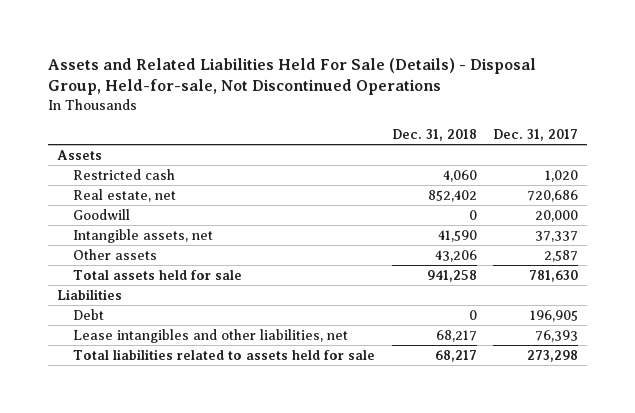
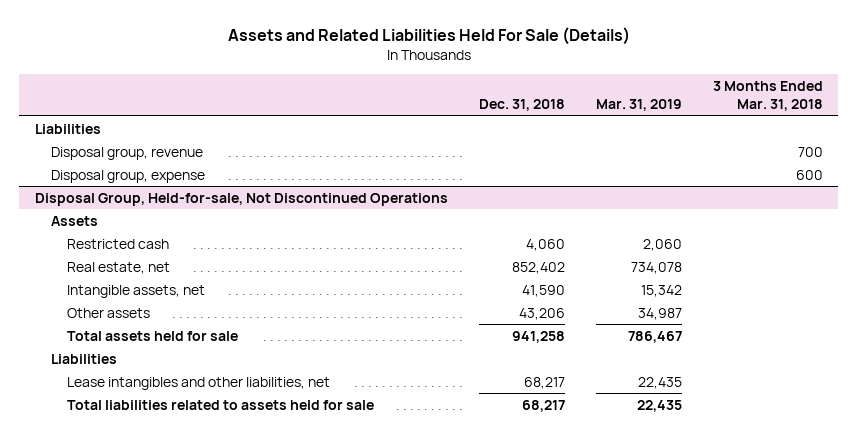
- Assets and Related Liabilities Held For Sale (Details) - Disposal Group, Held-for-sale, Not Discontinued Operations
+ Assets and Related Liabilities Held For Sale (Details)
- | Dec. 31, 2018 | Dec. 31, 2017
+ | Dec. 31, 2018 | Mar. 31, 2019 | 3 Months Ended Mar. 31, 2018
+ Liabilities
+ Disposal group, revenue | | | 700
+ Disposal group, expense | | | 600
+ Disposal Group, Held-for-sale, Not Discontinued Operations
- Goodwill | 0 | 20,000
- Debt | 0 | 196,905

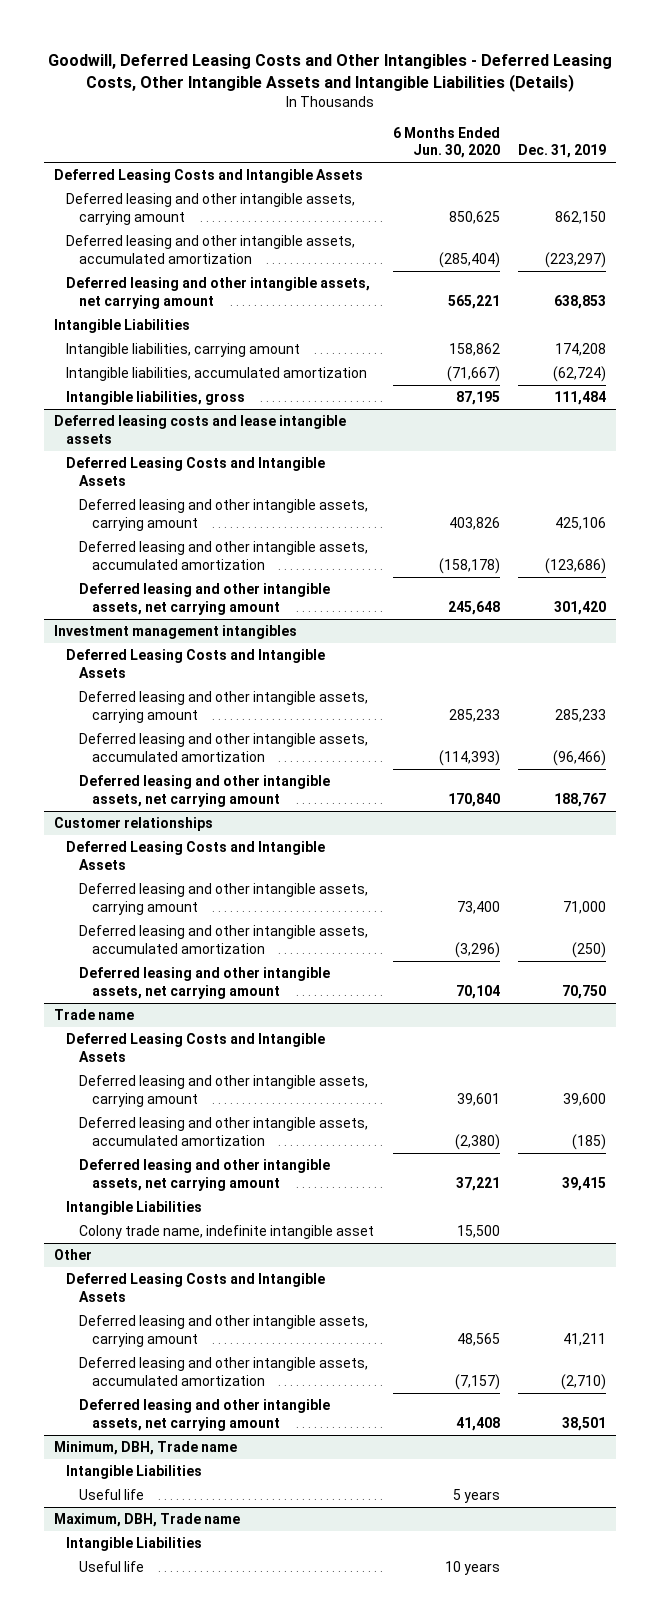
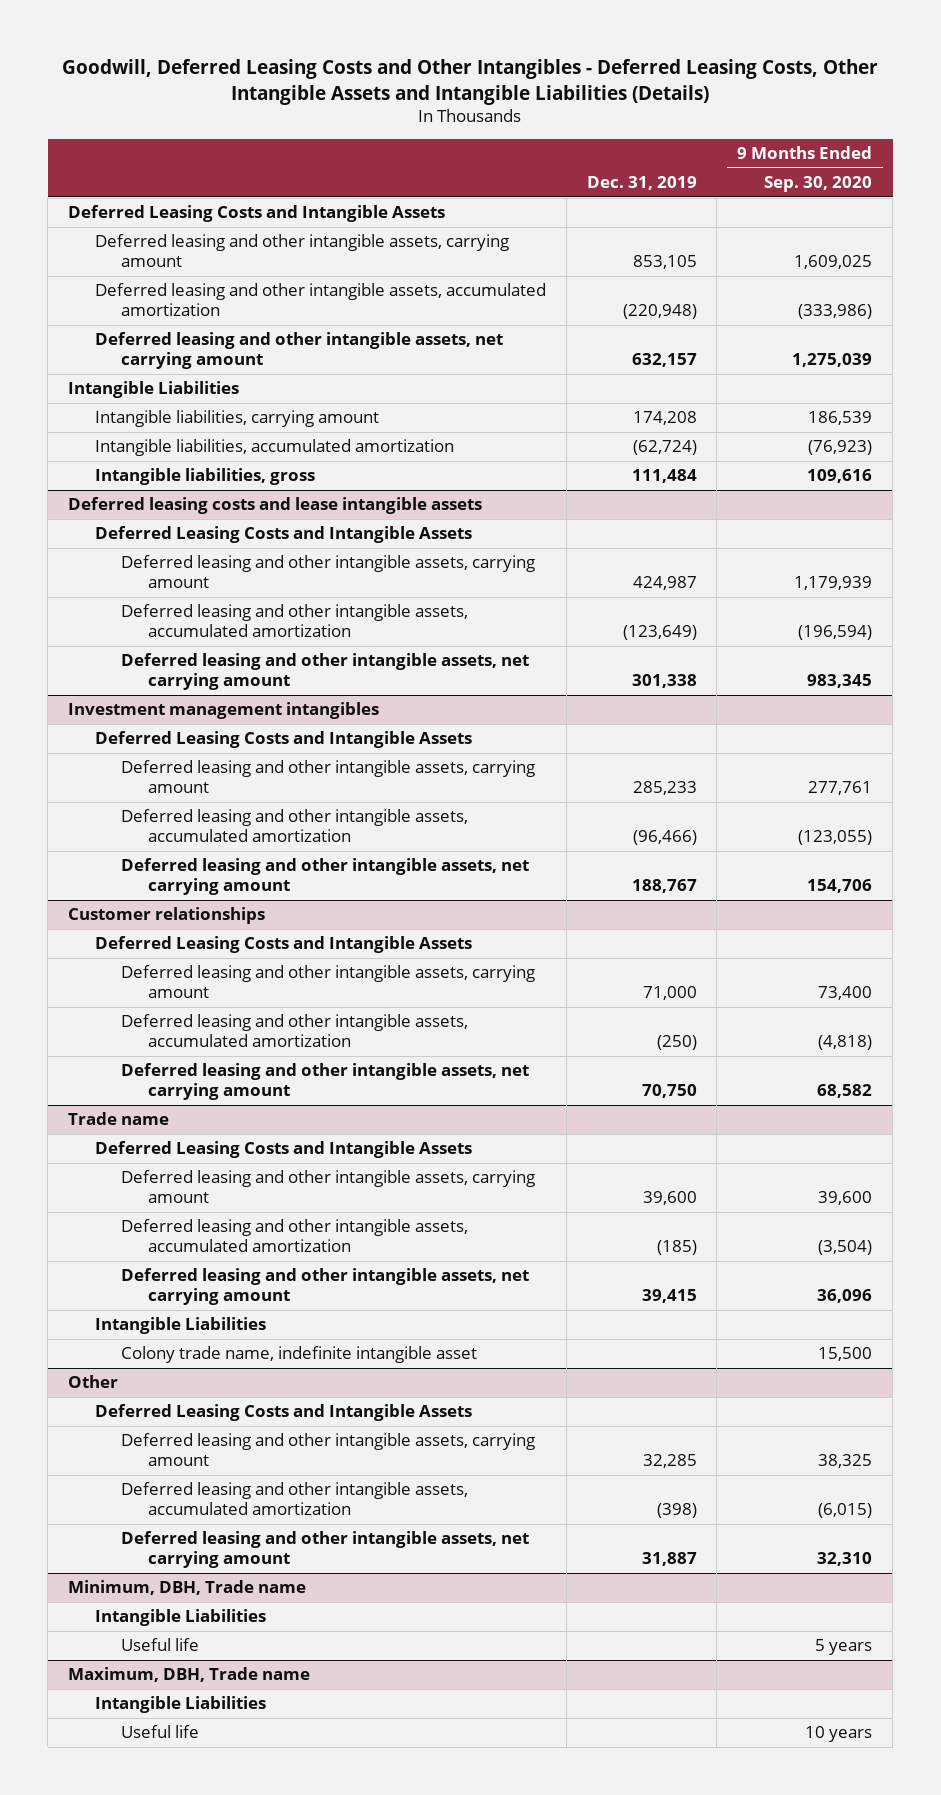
- | 6 Months Ended Jun. 30, 2020 | Dec. 31, 2019
+ | Dec. 31, 2019 | 9 Months Ended Sep. 30, 2020
- Deferred leasing and other intangible assets, carrying amount | 850,625 | 862,150
- Deferred leasing and other intangible assets, accumulated amortization | (285,404) | (223,297)
- Deferred leasing and other intangible assets, net carrying amount | 565,221 | 638,853
+ Deferred leasing and other intangible assets, carrying amount | 853,105 | 1,609,025
+ Deferred leasing and other intangible assets, accumulated amortization | (220,948) | (333,986)
+ Deferred leasing and other intangible assets, net carrying amount | 632,157 | 1,275,039
@ Deferred leasing costs and lease intangible assets
- Deferred leasing and other intangible assets, carrying amount | 403,826 | 425,106
- Deferred leasing and other intangible assets, accumulated amortization | (158,178) | (123,686)
- Deferred leasing and other intangible assets, net carrying amount | 245,648 | 301,420
+ Deferred leasing and other intangible assets, carrying amount | 424,987 | 1,179,939
+ Deferred leasing and other intangible assets, accumulated amortization | (123,649) | (196,594)
+ Deferred leasing and other intangible assets, net carrying amount | 301,338 | 983,345
@ Other
- Deferred leasing and other intangible assets, carrying amount | 48,565 | 41,211
- Deferred leasing and other intangible assets, accumulated amortization | (7,157) | (2,710)
- Deferred leasing and other intangible assets, net carrying amount | 41,408 | 38,501
+ Deferred leasing and other intangible assets, carrying amount | 32,285 | 38,325
+ Deferred leasing and other intangible assets, accumulated amortization | (398) | (6,015)
+ Deferred leasing and other intangible assets, net carrying amount | 31,887 | 32,310

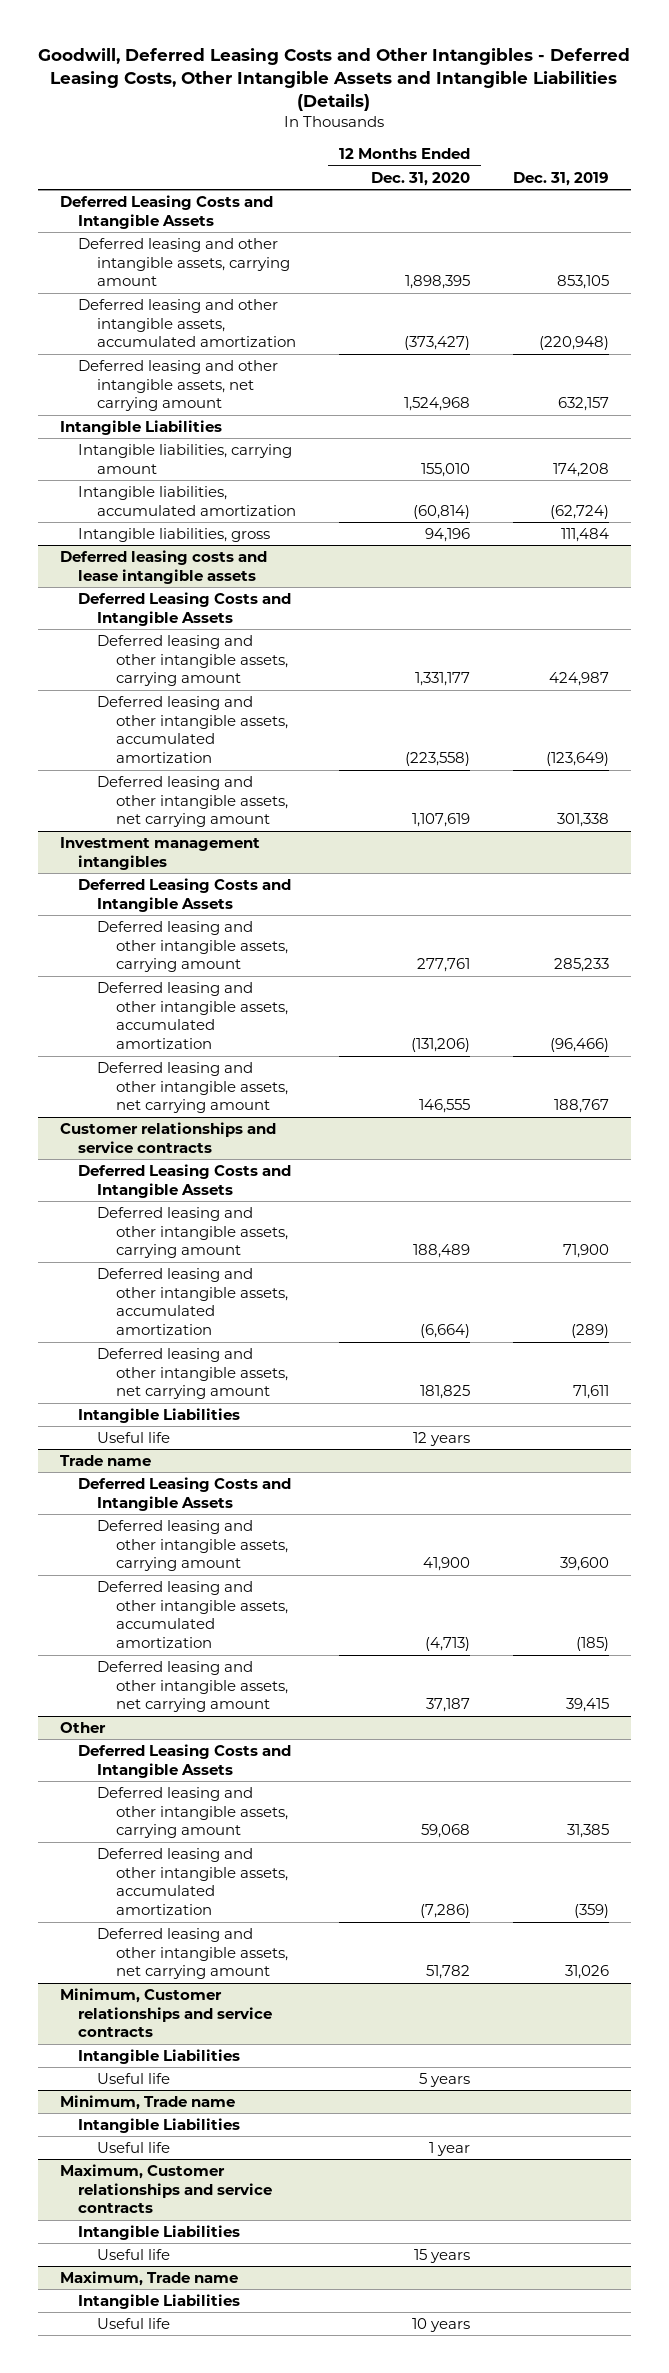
- | Dec. 31, 2019 | 9 Months Ended Sep. 30, 2020
+ | 12 Months Ended Dec. 31, 2020 | Dec. 31, 2019
- Customer relationships
+ Customer relationships and service contracts
- Deferred leasing and other intangible assets, carrying amount | 71,000 | 73,400
- Deferred leasing and other intangible assets, accumulated amortization | (250) | (4,818)
- Deferred leasing and other intangible assets, net carrying amount | 70,750 | 68,582
+ Deferred leasing and other intangible assets, carrying amount | 188,489 | 71,900
+ Deferred leasing and other intangible assets, accumulated amortization | (6,664) | (289)
+ Deferred leasing and other intangible assets, net carrying amount | 181,825 | 71,611
+ Intangible Liabilities
+ Useful life | 12 years |
@ Trade name
- Intangible Liabilities
- Colony trade name, indefinite intangible asset | | 15,500
@ Other
- Deferred leasing and other intangible assets, carrying amount | 32,285 | 38,325
- Deferred leasing and other intangible assets, accumulated amortization | (398) | (6,015)
- Deferred leasing and other intangible assets, net carrying amount | 31,887 | 32,310
- Minimum, DBH, Trade name
@ Other
+ Deferred leasing and other intangible assets, carrying amount | 59,068 | 31,385
+ Deferred leasing and other intangible assets, accumulated amortization | (7,286) | (359)
+ Deferred leasing and other intangible assets, net carrying amount | 51,782 | 31,026
+ Minimum, Customer relationships and service contracts
- Maximum, DBH, Trade name
+ Minimum, Trade name
+ Maximum, Customer relationships and service contracts
+ Intangible Liabilities
+ Useful life | 15 years |
+ Maximum, Trade name
+ Intangible Liabilities
+ Useful life | 10 years |

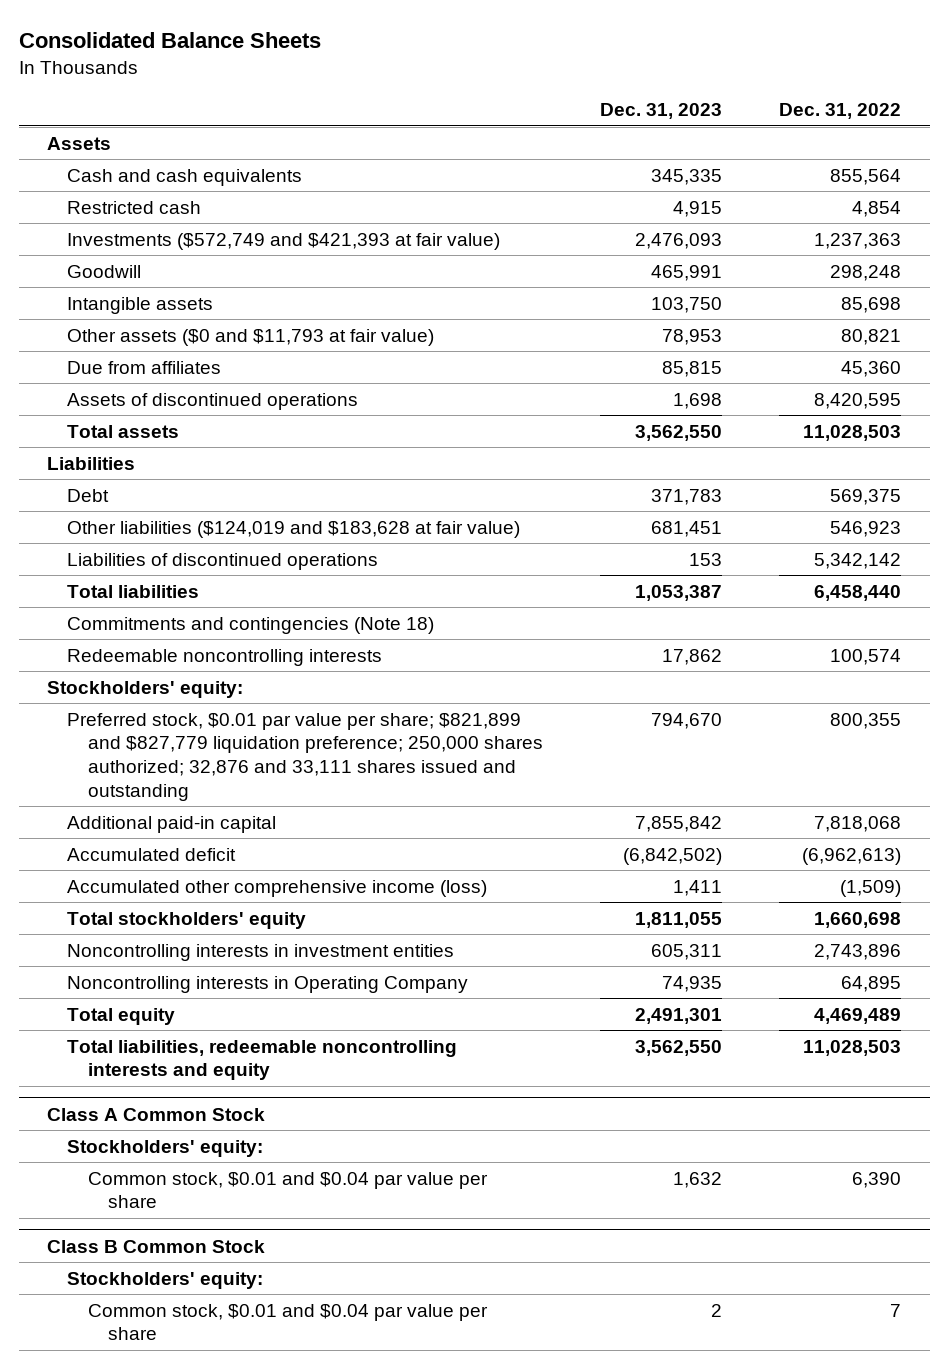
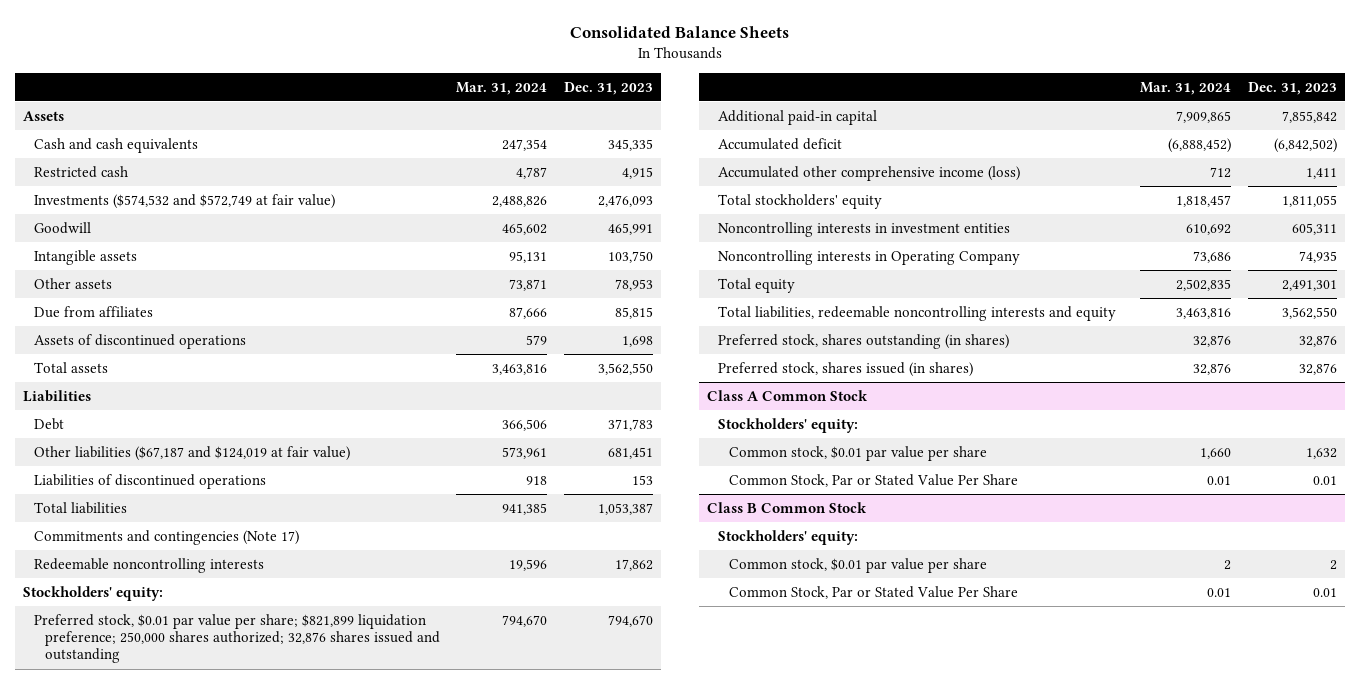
- | Dec. 31, 2023 | Dec. 31, 2022
+ | Mar. 31, 2024 | Dec. 31, 2023
- Investments ($572,749 and $421,393 at fair value) | 2,476,093 | 1,237,363
+ Investments ($574,532 and $572,749 at fair value) | 2,488,826 | 2,476,093
- Other assets ($0 and $11,793 at fair value) | 78,953 | 80,821
+ Other assets | 73,871 | 78,953
- Other liabilities ($124,019 and $183,628 at fair value) | 681,451 | 546,923
+ Other liabilities ($67,187 and $124,019 at fair value) | 573,961 | 681,451
- Commitments and contingencies (Note 18)
+ Commitments and contingencies (Note 17)
- Preferred stock, $0.01 par value per share; $821,899 and $827,779 liquidation preference; 250,000 shares authorized; 32,876 and 33,111 shares issued and outstanding | 794,670 | 800,355
+ Preferred stock, $0.01 par value per share; $821,899 liquidation preference; 250,000 shares authorized; 32,876 shares issued and outstanding | 794,670 | 794,670
+ Preferred stock, shares outstanding (in shares) | 32,876 | 32,876
+ Preferred stock, shares issued (in shares) | 32,876 | 32,876
@ Class A Common Stock
- Common stock, $0.01 and $0.04 par value per share | 1,632 | 6,390
+ Common stock, $0.01 par value per share | 1,660 | 1,632
+ Common Stock, Par or Stated Value Per Share | 0.01 | 0.01
@ Class B Common Stock
- Common stock, $0.01 and $0.04 par value per share | 2 | 7
+ Common stock, $0.01 par value per share | 2 | 2
+ Common Stock, Par or Stated Value Per Share | 0.01 | 0.01

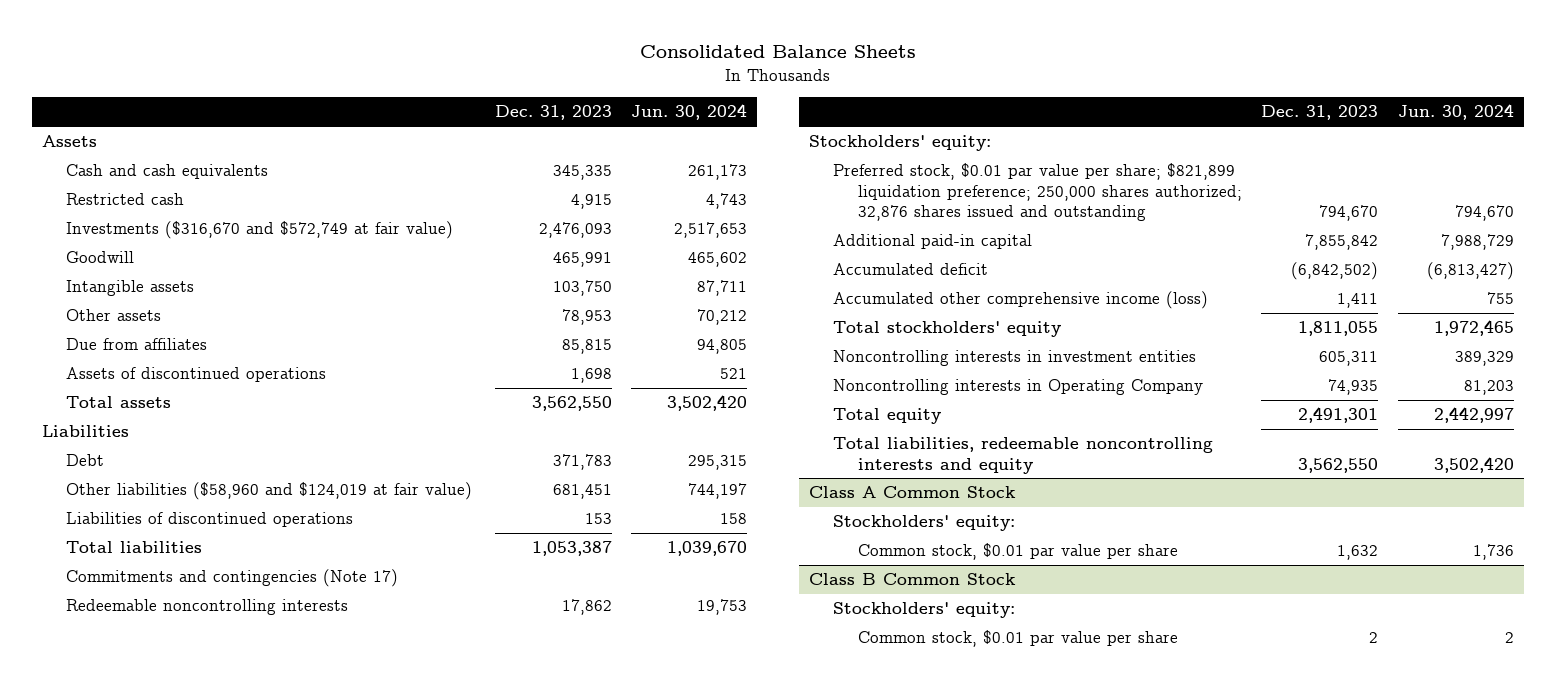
- | Mar. 31, 2024 | Dec. 31, 2023
+ | Dec. 31, 2023 | Jun. 30, 2024
- Investments ($574,532 and $572,749 at fair value) | 2,488,826 | 2,476,093
+ Investments ($316,670 and $572,749 at fair value) | 2,476,093 | 2,517,653
- Other liabilities ($67,187 and $124,019 at fair value) | 573,961 | 681,451
+ Other liabilities ($58,960 and $124,019 at fair value) | 681,451 | 744,197
- Preferred stock, shares outstanding (in shares) | 32,876 | 32,876
- Preferred stock, shares issued (in shares) | 32,876 | 32,876
@ Class A Common Stock
- Common Stock, Par or Stated Value Per Share | 0.01 | 0.01
@ Class B Common Stock
- Common Stock, Par or Stated Value Per Share | 0.01 | 0.01

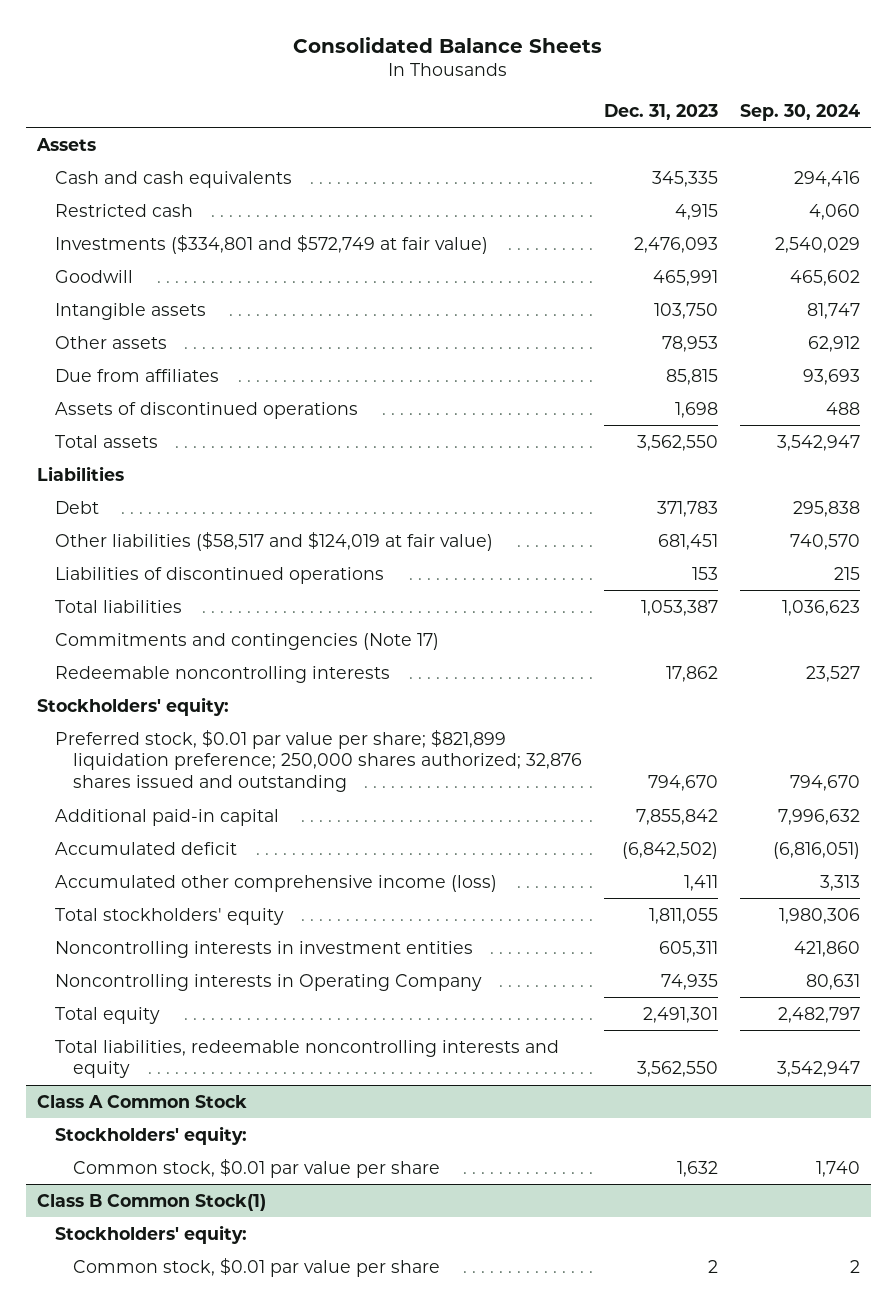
- | Dec. 31, 2023 | Jun. 30, 2024
+ | Dec. 31, 2023 | Sep. 30, 2024
- Investments ($316,670 and $572,749 at fair value) | 2,476,093 | 2,517,653
+ Investments ($334,801 and $572,749 at fair value) | 2,476,093 | 2,540,029
- Other liabilities ($58,960 and $124,019 at fair value) | 681,451 | 744,197
+ Other liabilities ($58,517 and $124,019 at fair value) | 681,451 | 740,570
- Class B Common Stock
+ Class B Common Stock(1)

